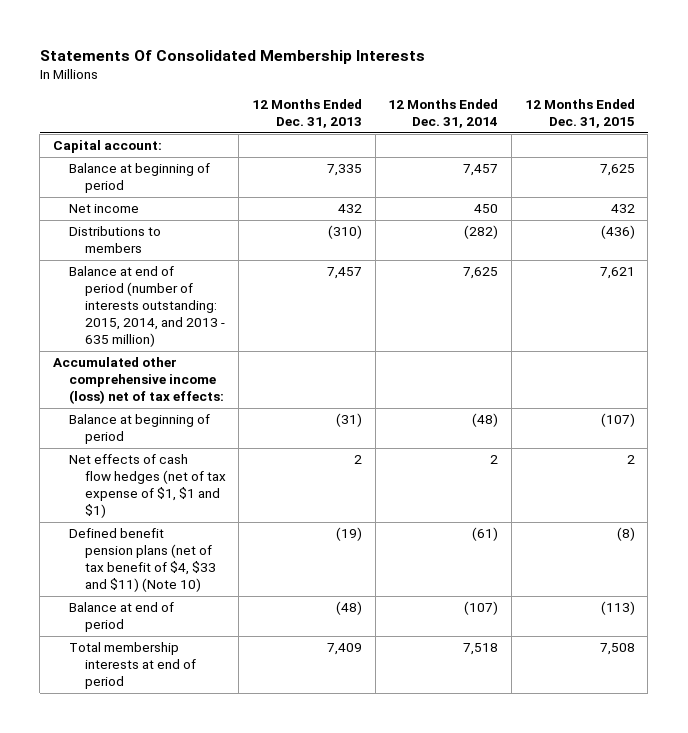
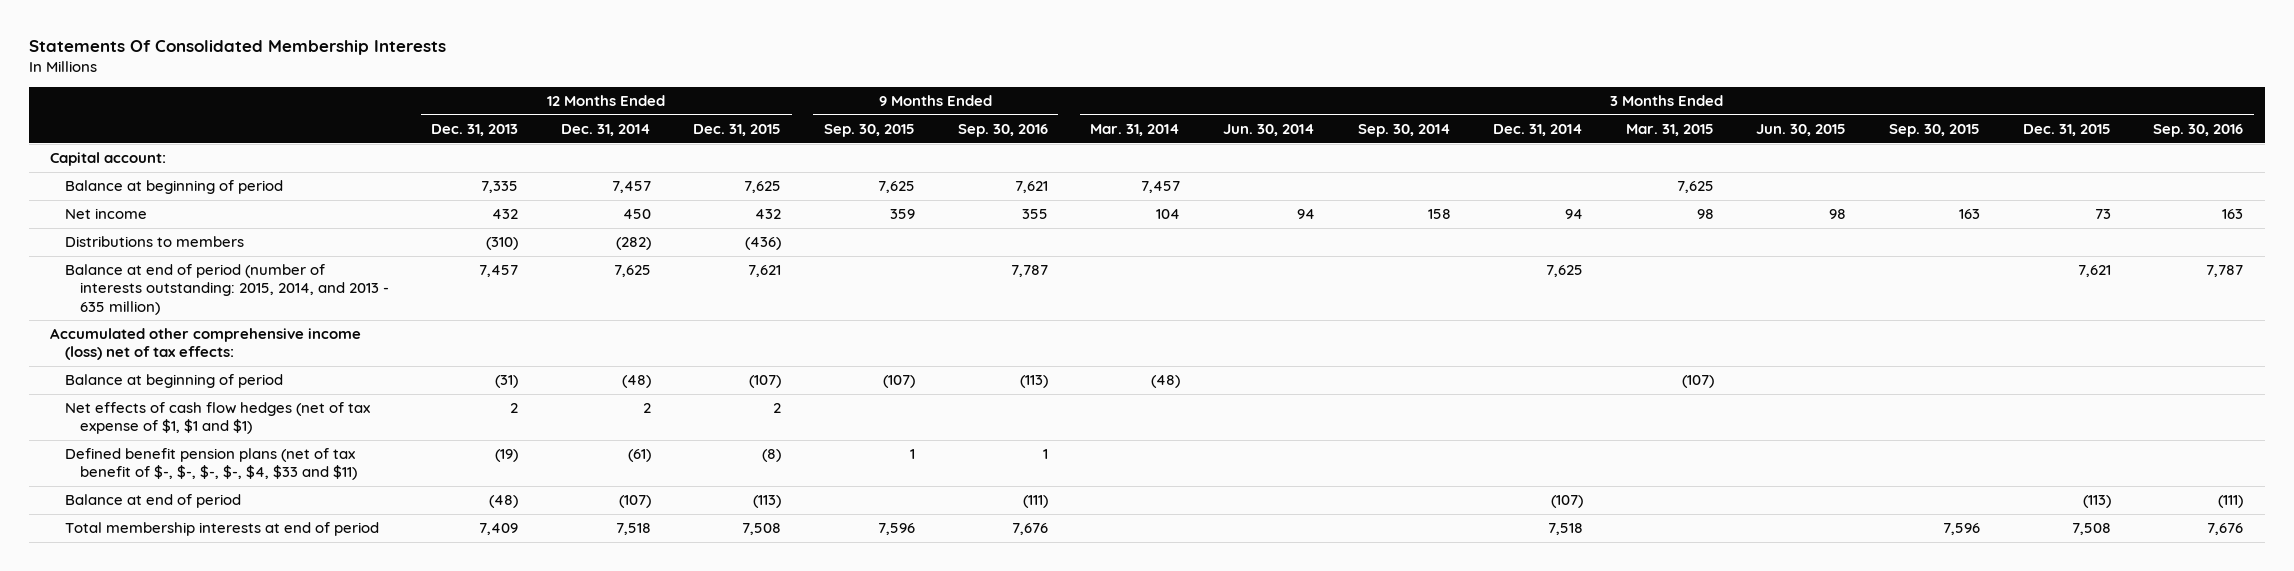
- | 12 Months Ended Dec. 31, 2013 | 12 Months Ended Dec. 31, 2014 | 12 Months Ended Dec. 31, 2015
+ | 12 Months Ended Dec. 31, 2013 | 12 Months Ended Dec. 31, 2014 | 12 Months Ended Dec. 31, 2015 | 9 Months Ended Sep. 30, 2015 | 9 Months Ended Sep. 30, 2016 | 3 Months Ended Mar. 31, 2014 | 3 Months Ended Jun. 30, 2014 | 3 Months Ended Sep. 30, 2014 | 3 Months Ended Dec. 31, 2014 | 3 Months Ended Mar. 31, 2015 | 3 Months Ended Jun. 30, 2015 | 3 Months Ended Sep. 30, 2015 | 3 Months Ended Dec. 31, 2015 | 3 Months Ended Sep. 30, 2016
- Defined benefit pension plans (net of tax benefit of $4, $33 and $11) (Note 10) | (19) | (61) | (8)
+ Defined benefit pension plans (net of tax benefit of $-, $-, $-, $-, $4, $33 and $11) | (19) | (61) | (8) | 1 | 1 | | | | | | | | |

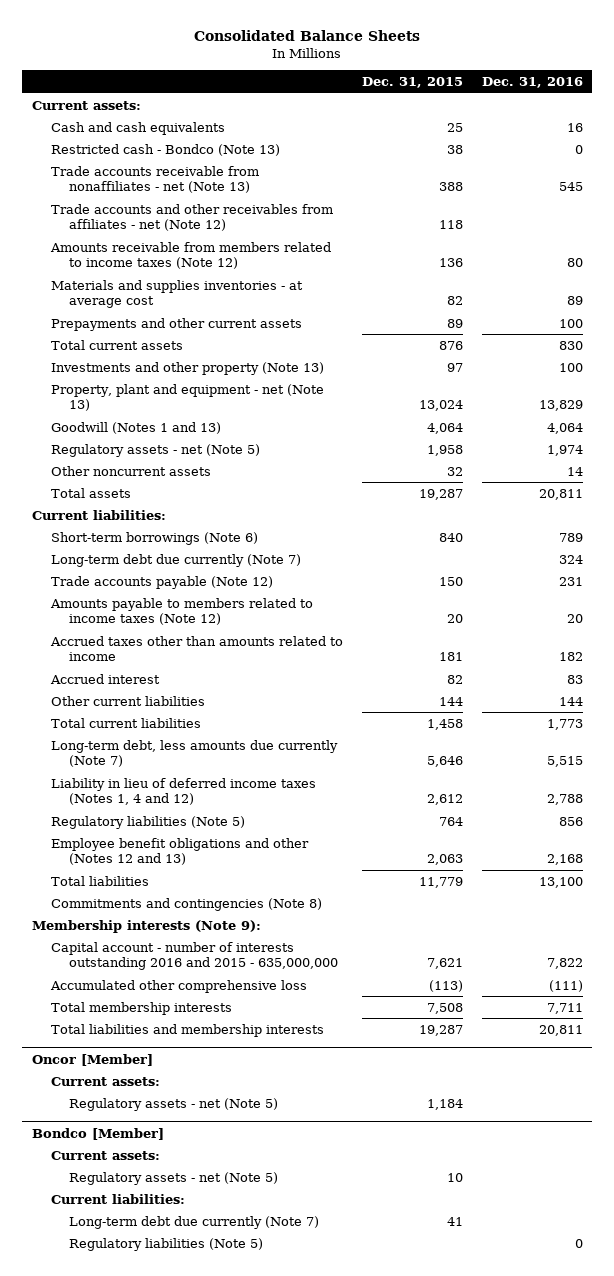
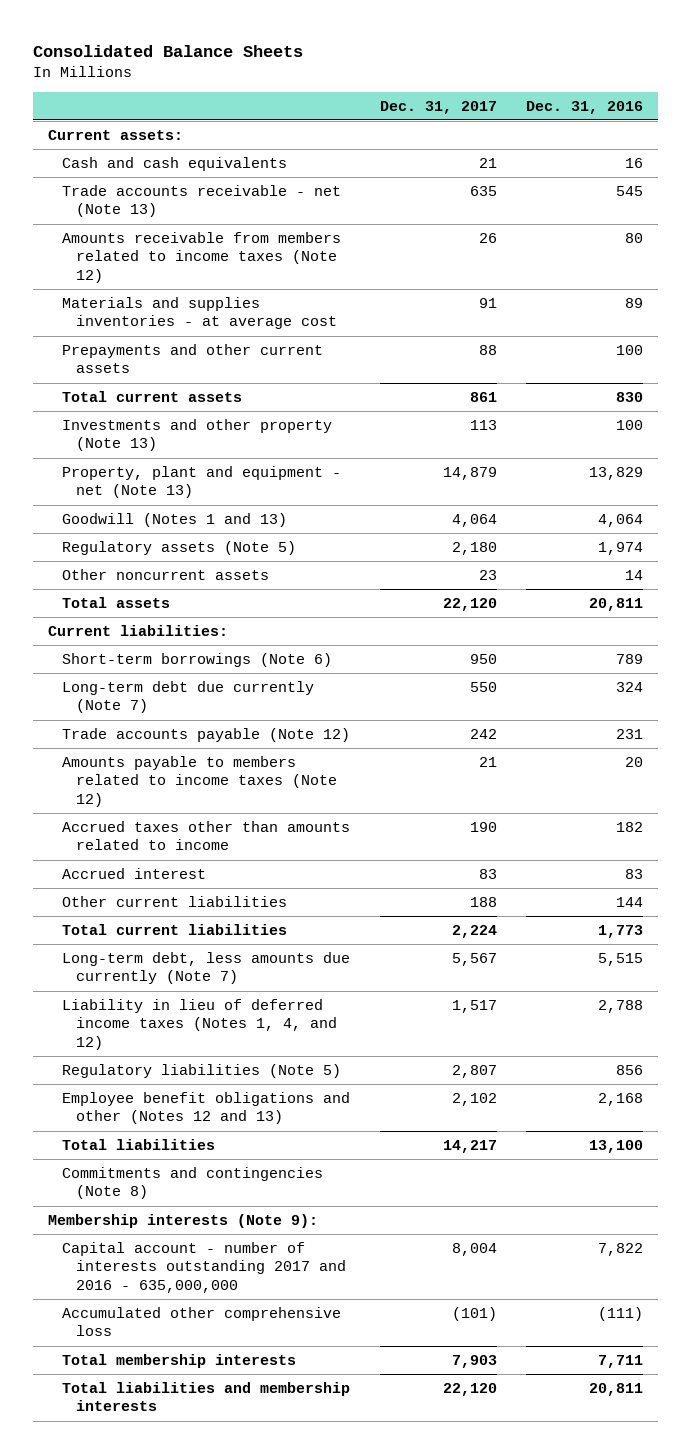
- | Dec. 31, 2015 | Dec. 31, 2016
+ | Dec. 31, 2017 | Dec. 31, 2016
- Restricted cash - Bondco (Note 13) | 38 | 0
- Trade accounts receivable from nonaffiliates - net (Note 13) | 388 | 545
- Trade accounts and other receivables from affiliates - net (Note 12) | 118 |
+ Trade accounts receivable - net (Note 13) | 635 | 545
- Regulatory assets - net (Note 5) | 1,958 | 1,974
+ Regulatory assets (Note 5) | 2,180 | 1,974
- Liability in lieu of deferred income taxes (Notes 1, 4 and 12) | 2,612 | 2,788
+ Liability in lieu of deferred income taxes (Notes 1, 4, and 12) | 1,517 | 2,788
- Capital account - number of interests outstanding 2016 and 2015 - 635,000,000 | 7,621 | 7,822
+ Capital account - number of interests outstanding 2017 and 2016 - 635,000,000 | 8,004 | 7,822
- Oncor [Member]
- Current assets:
- Regulatory assets - net (Note 5) | 1,184 |
- Bondco [Member]
- Current assets:
- Regulatory assets - net (Note 5) | 10 |
- Current liabilities:
- Long-term debt due currently (Note 7) | 41 |
- Regulatory liabilities (Note 5) | | 0

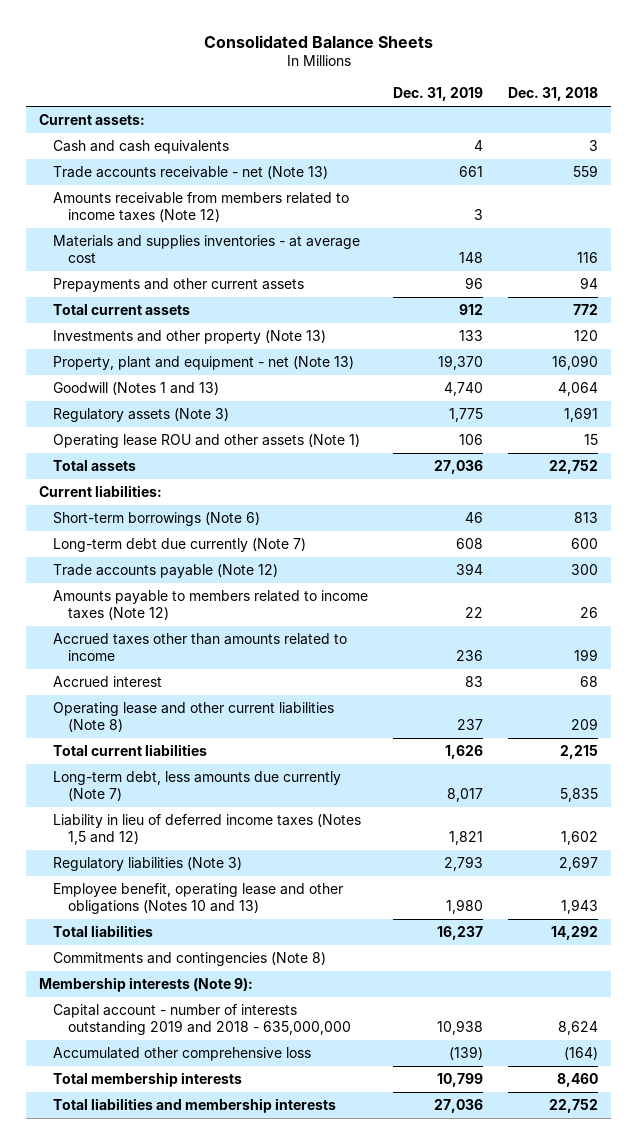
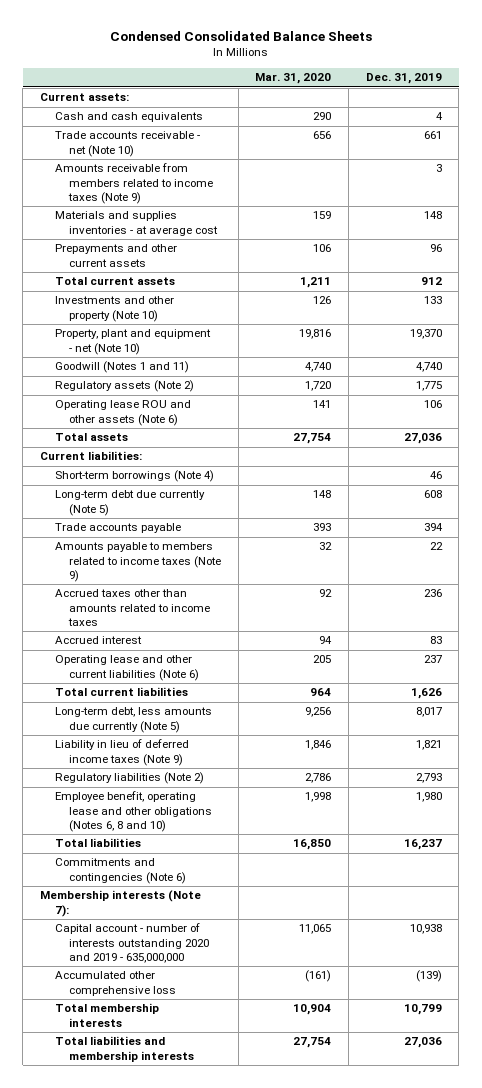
- Consolidated Balance Sheets
+ Condensed Consolidated Balance Sheets
- | Dec. 31, 2019 | Dec. 31, 2018
+ | Mar. 31, 2020 | Dec. 31, 2019
- Trade accounts receivable - net (Note 13) | 661 | 559
- Amounts receivable from members related to income taxes (Note 12) | 3 |
+ Trade accounts receivable - net (Note 10) | 656 | 661
+ Amounts receivable from members related to income taxes (Note 9) | | 3
- Investments and other property (Note 13) | 133 | 120
- Property, plant and equipment - net (Note 13) | 19,370 | 16,090
- Goodwill (Notes 1 and 13) | 4,740 | 4,064
- Regulatory assets (Note 3) | 1,775 | 1,691
- Operating lease ROU and other assets (Note 1) | 106 | 15
+ Investments and other property (Note 10) | 126 | 133
+ Property, plant and equipment - net (Note 10) | 19,816 | 19,370
+ Goodwill (Notes 1 and 11) | 4,740 | 4,740
+ Regulatory assets (Note 2) | 1,720 | 1,775
+ Operating lease ROU and other assets (Note 6) | 141 | 106
- Short-term borrowings (Note 6) | 46 | 813
- Long-term debt due currently (Note 7) | 608 | 600
- Trade accounts payable (Note 12) | 394 | 300
- Amounts payable to members related to income taxes (Note 12) | 22 | 26
- Accrued taxes other than amounts related to income | 236 | 199
+ Short-term borrowings (Note 4) | | 46
+ Long-term debt due currently (Note 5) | 148 | 608
+ Trade accounts payable | 393 | 394
+ Amounts payable to members related to income taxes (Note 9) | 32 | 22
+ Accrued taxes other than amounts related to income taxes | 92 | 236
- Operating lease and other current liabilities (Note 8) | 237 | 209
+ Operating lease and other current liabilities (Note 6) | 205 | 237
- Long-term debt, less amounts due currently (Note 7) | 8,017 | 5,835
- Liability in lieu of deferred income taxes (Notes 1,5 and 12) | 1,821 | 1,602
- Regulatory liabilities (Note 3) | 2,793 | 2,697
- Employee benefit, operating lease and other obligations (Notes 10 and 13) | 1,980 | 1,943
+ Long-term debt, less amounts due currently (Note 5) | 9,256 | 8,017
+ Liability in lieu of deferred income taxes (Note 9) | 1,846 | 1,821
+ Regulatory liabilities (Note 2) | 2,786 | 2,793
+ Employee benefit, operating lease and other obligations (Notes 6, 8 and 10) | 1,998 | 1,980
- Commitments and contingencies (Note 8)
- Membership interests (Note 9):
- Capital account - number of interests outstanding 2019 and 2018 - 635,000,000 | 10,938 | 8,624
+ Commitments and contingencies (Note 6)
+ Membership interests (Note 7):
+ Capital account - number of interests outstanding 2020 and 2019 - 635,000,000 | 11,065 | 10,938

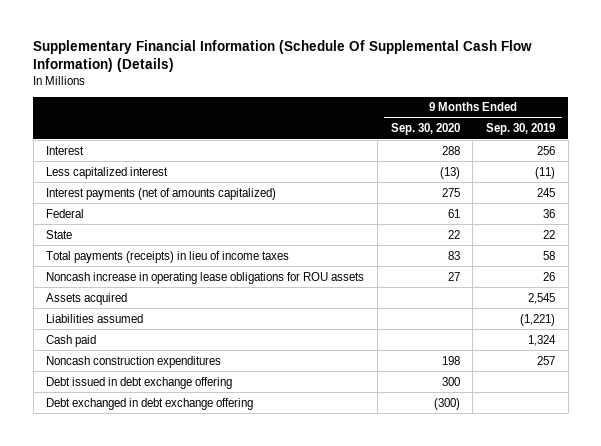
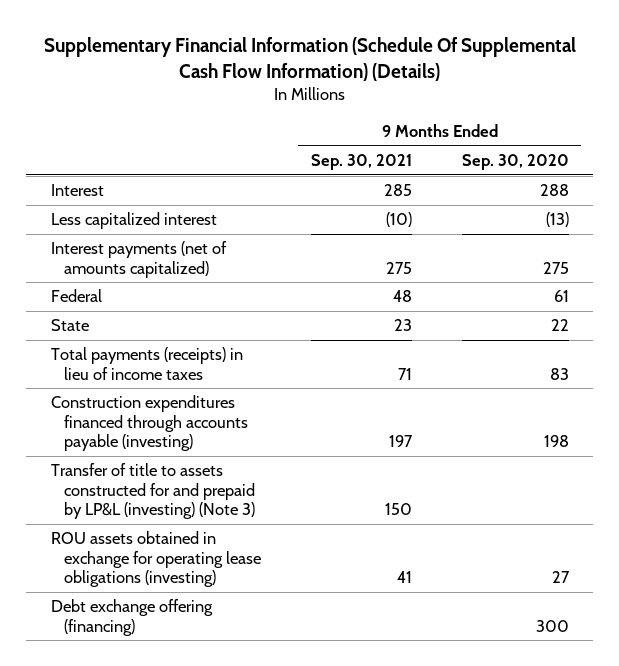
- | 9 Months Ended Sep. 30, 2020 | 9 Months Ended Sep. 30, 2019
+ | 9 Months Ended Sep. 30, 2021 | 9 Months Ended Sep. 30, 2020
- Noncash increase in operating lease obligations for ROU assets | 27 | 26
- Assets acquired | | 2,545
- Liabilities assumed | | (1,221)
- Cash paid | | 1,324
- Noncash construction expenditures | 198 | 257
- Debt issued in debt exchange offering | 300 |
- Debt exchanged in debt exchange offering | (300) |
+ Construction expenditures financed through accounts payable (investing) | 197 | 198
+ Transfer of title to assets constructed for and prepaid by LP&L (investing) (Note 3) | 150 |
+ ROU assets obtained in exchange for operating lease obligations (investing) | 41 | 27
+ Debt exchange offering (financing) | | 300

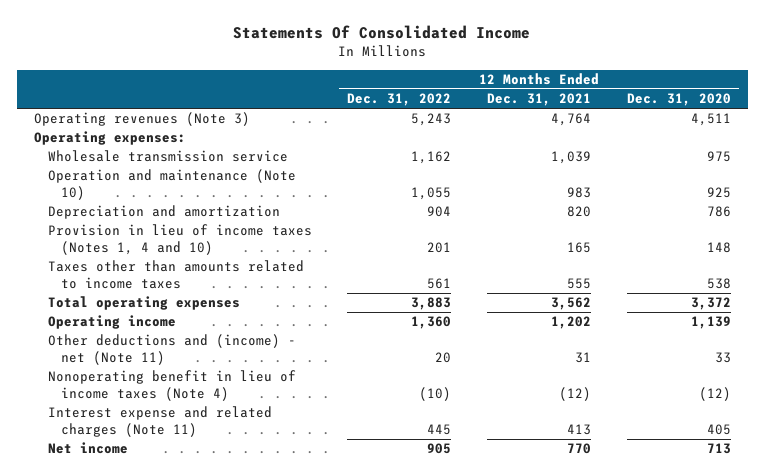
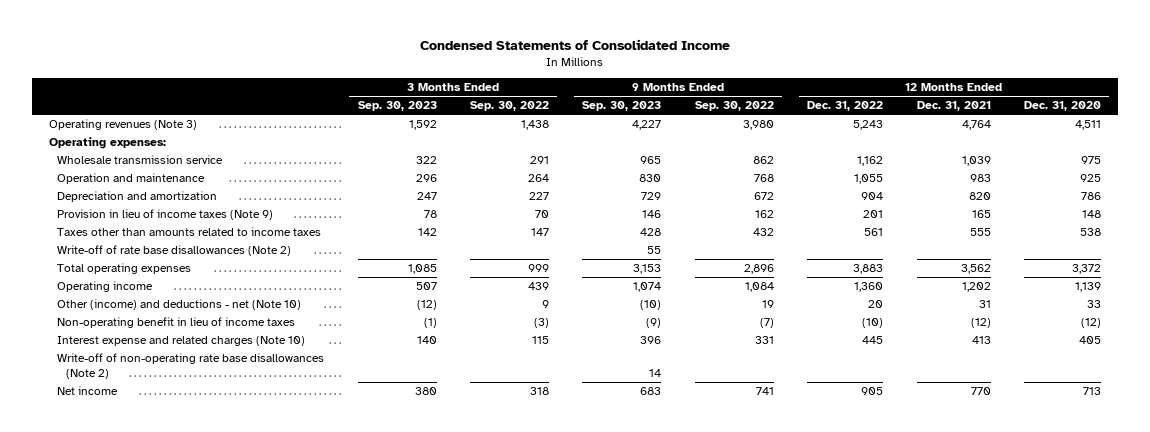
- Statements Of Consolidated Income
+ Condensed Statements of Consolidated Income
- | 12 Months Ended Dec. 31, 2022 | 12 Months Ended Dec. 31, 2021 | 12 Months Ended Dec. 31, 2020
+ | 3 Months Ended Sep. 30, 2023 | 3 Months Ended Sep. 30, 2022 | 9 Months Ended Sep. 30, 2023 | 9 Months Ended Sep. 30, 2022 | 12 Months Ended Dec. 31, 2022 | 12 Months Ended Dec. 31, 2021 | 12 Months Ended Dec. 31, 2020
- Operation and maintenance (Note 10) | 1,055 | 983 | 925
+ Operation and maintenance | 296 | 264 | 830 | 768 | 1,055 | 983 | 925
- Provision in lieu of income taxes (Notes 1, 4 and 10) | 201 | 165 | 148
+ Provision in lieu of income taxes (Note 9) | 78 | 70 | 146 | 162 | 201 | 165 | 148
+ Write-off of rate base disallowances (Note 2) | | | 55 | | | |
- Other deductions and (income) - net (Note 11) | 20 | 31 | 33
- Nonoperating benefit in lieu of income taxes (Note 4) | (10) | (12) | (12)
- Interest expense and related charges (Note 11) | 445 | 413 | 405
+ Other (income) and deductions - net (Note 10) | (12) | 9 | (10) | 19 | 20 | 31 | 33
+ Non-operating benefit in lieu of income taxes | (1) | (3) | (9) | (7) | (10) | (12) | (12)
+ Interest expense and related charges (Note 10) | 140 | 115 | 396 | 331 | 445 | 413 | 405
+ Write-off of non-operating rate base disallowances (Note 2) | | | 14 | | | |

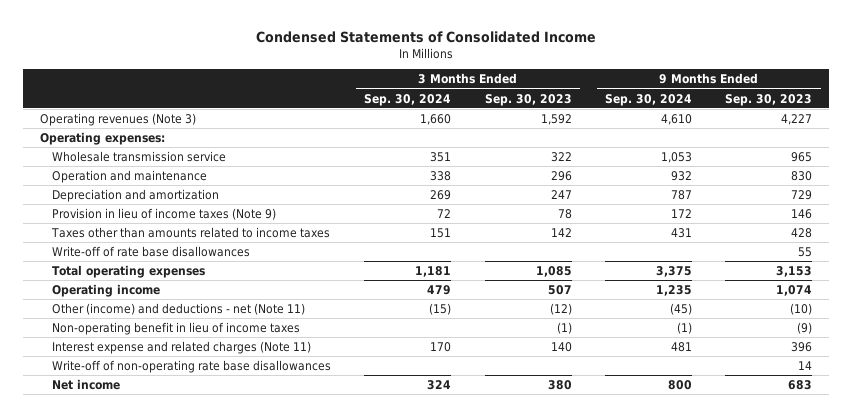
- | 3 Months Ended Sep. 30, 2023 | 3 Months Ended Sep. 30, 2022 | 9 Months Ended Sep. 30, 2023 | 9 Months Ended Sep. 30, 2022 | 12 Months Ended Dec. 31, 2022 | 12 Months Ended Dec. 31, 2021 | 12 Months Ended Dec. 31, 2020
+ | 3 Months Ended Sep. 30, 2024 | 3 Months Ended Sep. 30, 2023 | 9 Months Ended Sep. 30, 2024 | 9 Months Ended Sep. 30, 2023
- Write-off of rate base disallowances (Note 2) | | | 55 | | | |
+ Write-off of rate base disallowances | | | | 55
- Other (income) and deductions - net (Note 10) | (12) | 9 | (10) | 19 | 20 | 31 | 33
+ Other (income) and deductions - net (Note 11) | (15) | (12) | (45) | (10)
- Interest expense and related charges (Note 10) | 140 | 115 | 396 | 331 | 445 | 413 | 405
- Write-off of non-operating rate base disallowances (Note 2) | | | 14 | | | |
+ Interest expense and related charges (Note 11) | 170 | 140 | 481 | 396
+ Write-off of non-operating rate base disallowances | | | | 14

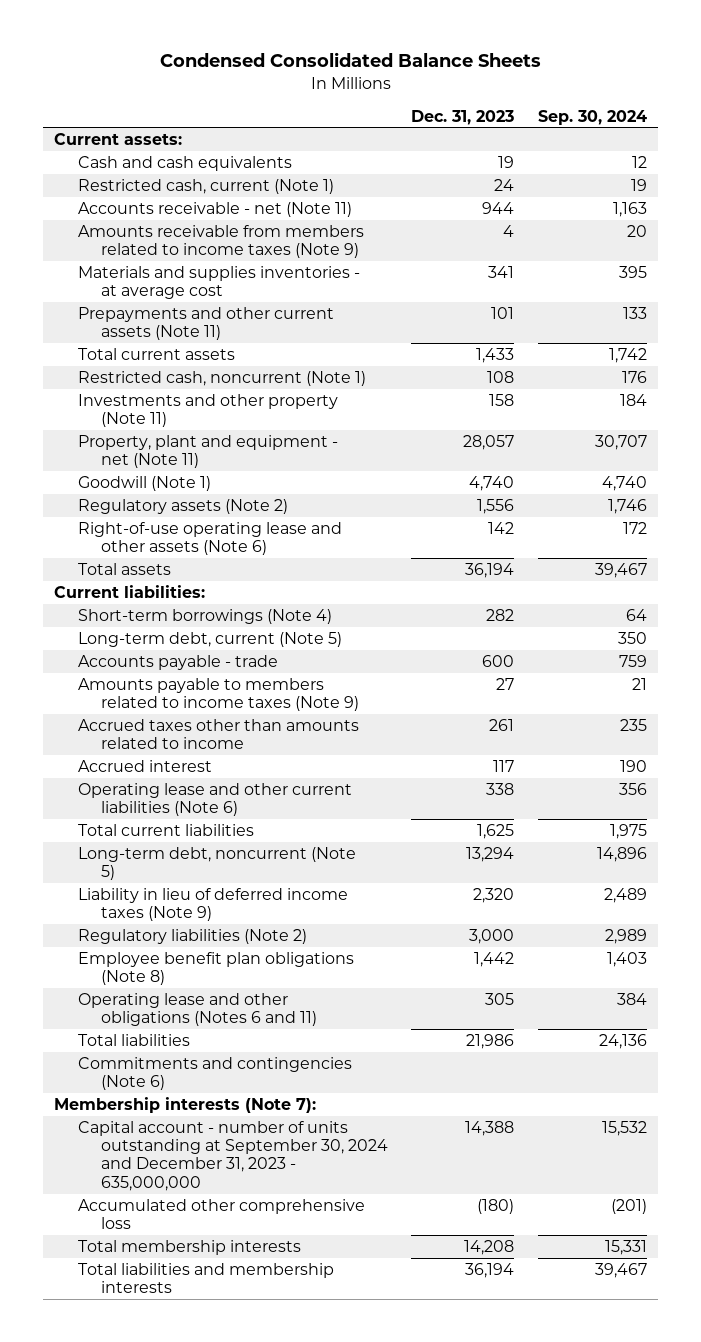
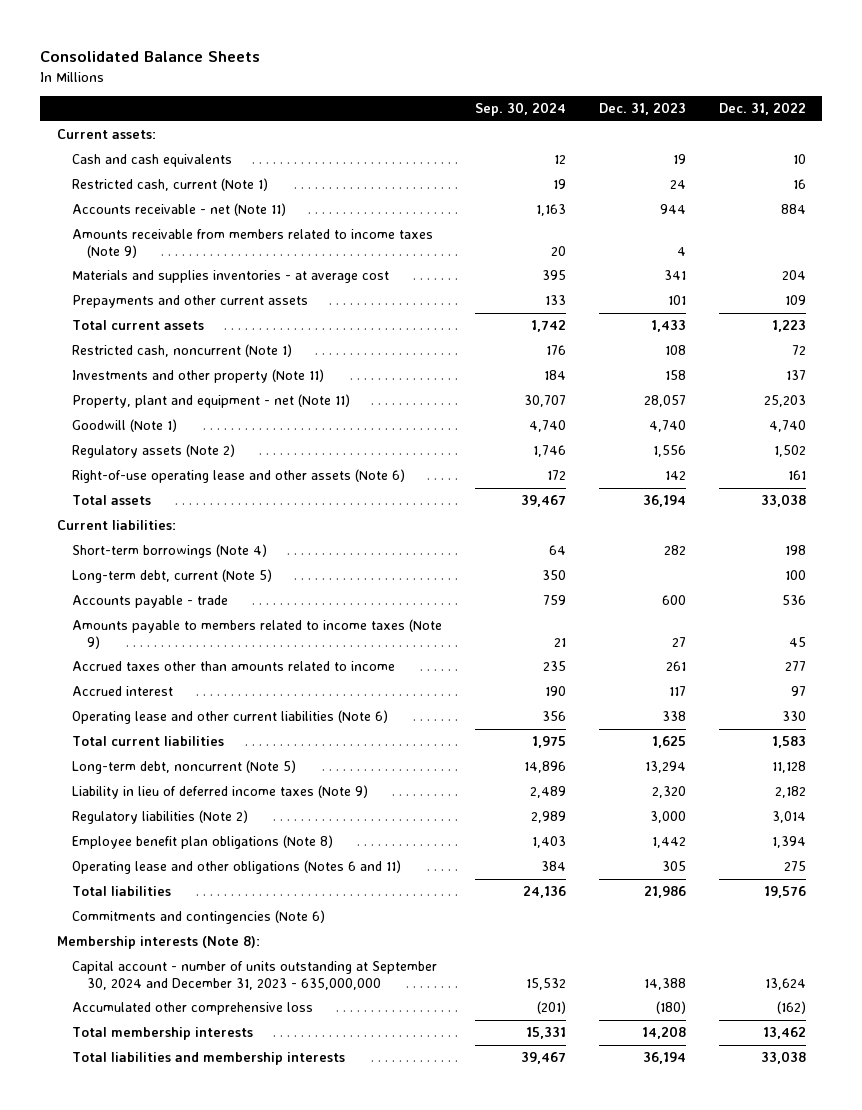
- Condensed Consolidated Balance Sheets
+ Consolidated Balance Sheets
- | Dec. 31, 2023 | Sep. 30, 2024
+ | Sep. 30, 2024 | Dec. 31, 2023 | Dec. 31, 2022
- Prepayments and other current assets (Note 11) | 101 | 133
+ Prepayments and other current assets | 133 | 101 | 109
- Membership interests (Note 7):
+ Membership interests (Note 8):

